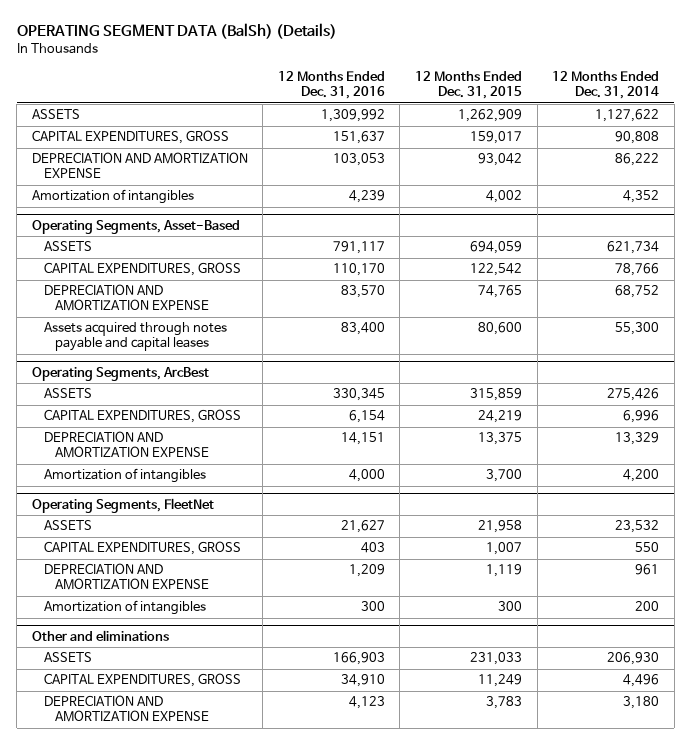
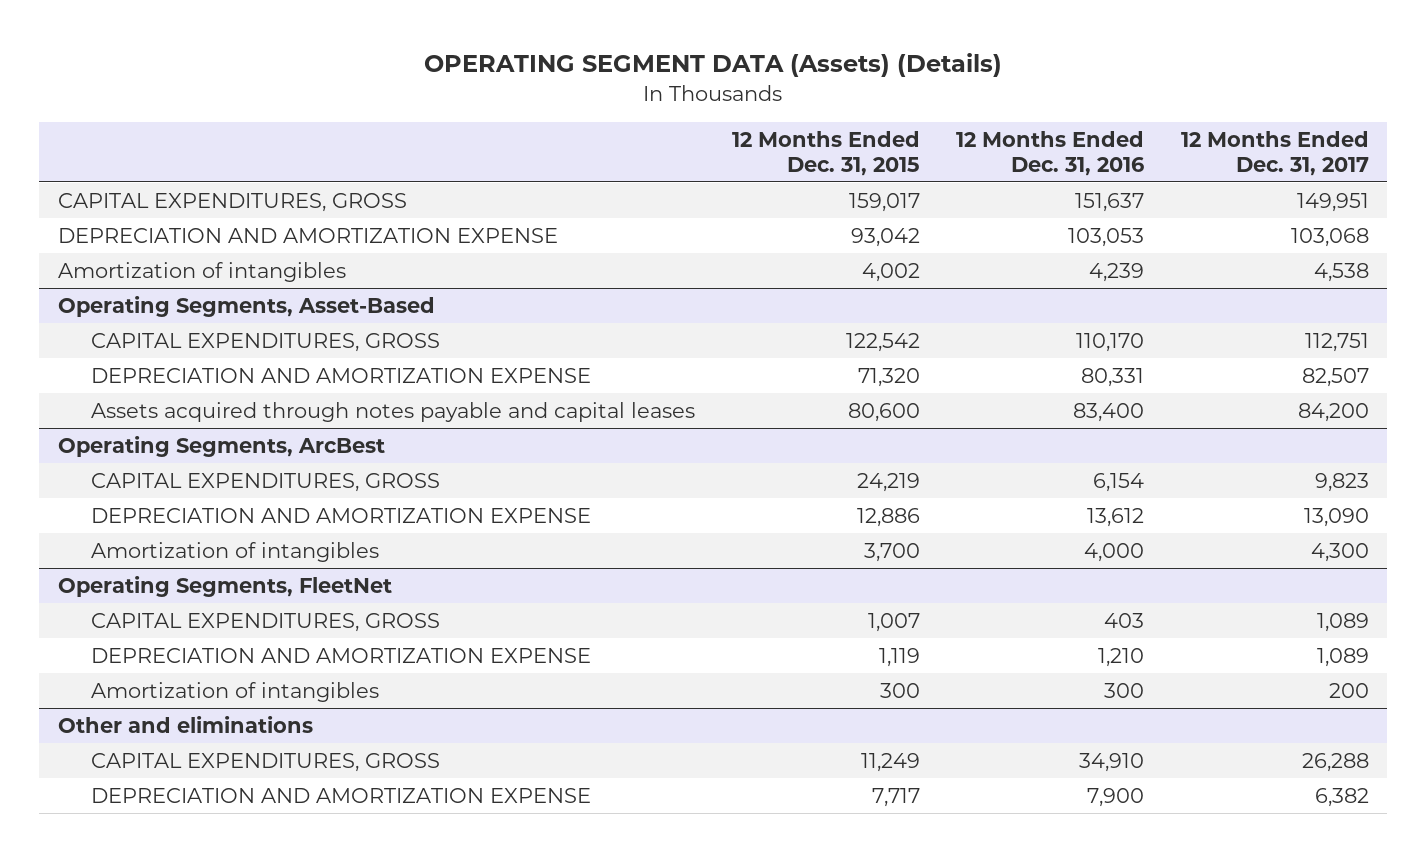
- OPERATING SEGMENT DATA (BalSh) (Details)
+ OPERATING SEGMENT DATA (Assets) (Details)
- | 12 Months Ended Dec. 31, 2016 | 12 Months Ended Dec. 31, 2015 | 12 Months Ended Dec. 31, 2014
+ | 12 Months Ended Dec. 31, 2015 | 12 Months Ended Dec. 31, 2016 | 12 Months Ended Dec. 31, 2017
- ASSETS | 1,309,992 | 1,262,909 | 1,127,622
@ Operating Segments, Asset-Based
- ASSETS | 791,117 | 694,059 | 621,734
- DEPRECIATION AND AMORTIZATION EXPENSE | 83,570 | 74,765 | 68,752
+ DEPRECIATION AND AMORTIZATION EXPENSE | 71,320 | 80,331 | 82,507
@ Operating Segments, ArcBest
- ASSETS | 330,345 | 315,859 | 275,426
- DEPRECIATION AND AMORTIZATION EXPENSE | 14,151 | 13,375 | 13,329
+ DEPRECIATION AND AMORTIZATION EXPENSE | 12,886 | 13,612 | 13,090
@ Operating Segments, FleetNet
- ASSETS | 21,627 | 21,958 | 23,532
- DEPRECIATION AND AMORTIZATION EXPENSE | 1,209 | 1,119 | 961
+ DEPRECIATION AND AMORTIZATION EXPENSE | 1,119 | 1,210 | 1,089
@ Other and eliminations
- ASSETS | 166,903 | 231,033 | 206,930
- DEPRECIATION AND AMORTIZATION EXPENSE | 4,123 | 3,783 | 3,180
+ DEPRECIATION AND AMORTIZATION EXPENSE | 7,717 | 7,900 | 6,382

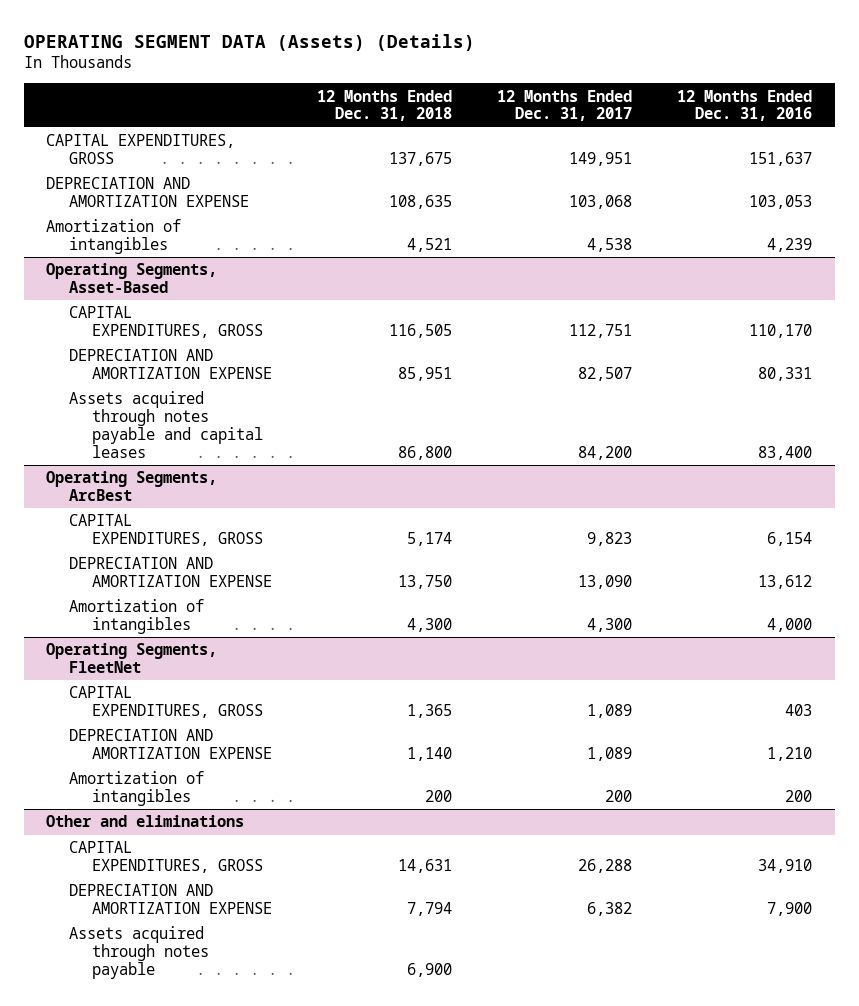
- | 12 Months Ended Dec. 31, 2015 | 12 Months Ended Dec. 31, 2016 | 12 Months Ended Dec. 31, 2017
+ | 12 Months Ended Dec. 31, 2018 | 12 Months Ended Dec. 31, 2017 | 12 Months Ended Dec. 31, 2016
@ Operating Segments, FleetNet
- Amortization of intangibles | 300 | 300 | 200
+ Amortization of intangibles | 200 | 200 | 200
@ Other and eliminations
+ Assets acquired through notes payable | 6,900 | |

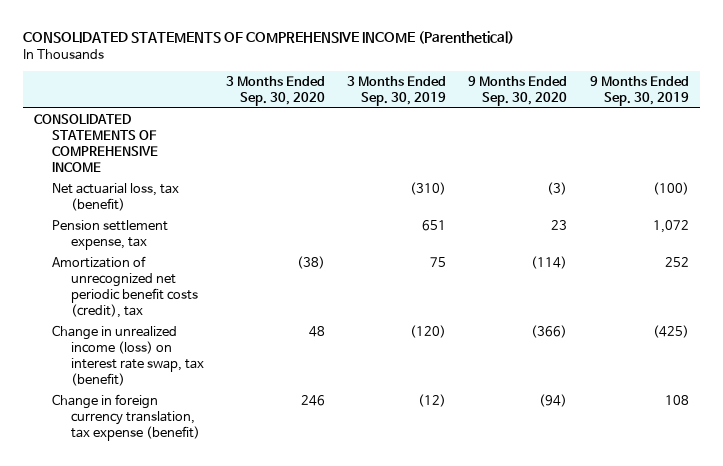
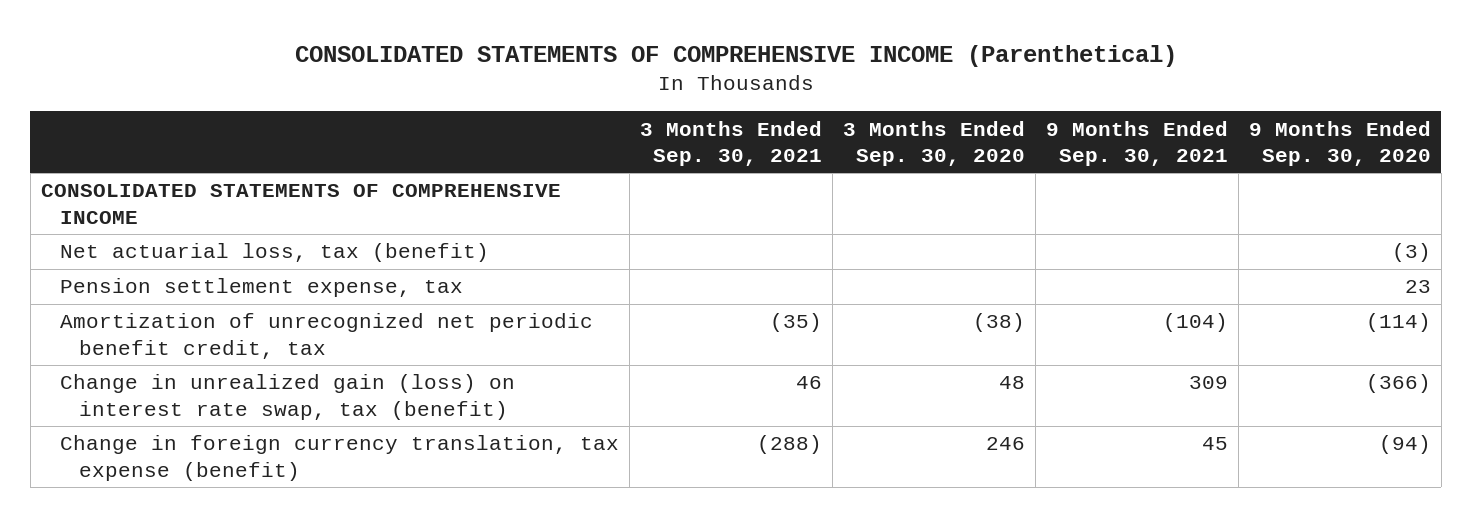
- | 3 Months Ended Sep. 30, 2020 | 3 Months Ended Sep. 30, 2019 | 9 Months Ended Sep. 30, 2020 | 9 Months Ended Sep. 30, 2019
+ | 3 Months Ended Sep. 30, 2021 | 3 Months Ended Sep. 30, 2020 | 9 Months Ended Sep. 30, 2021 | 9 Months Ended Sep. 30, 2020
- Amortization of unrecognized net periodic benefit costs (credit), tax | (38) | 75 | (114) | 252
- Change in unrealized income (loss) on interest rate swap, tax (benefit) | 48 | (120) | (366) | (425)
+ Amortization of unrecognized net periodic benefit credit, tax | (35) | (38) | (104) | (114)
+ Change in unrealized gain (loss) on interest rate swap, tax (benefit) | 46 | 48 | 309 | (366)

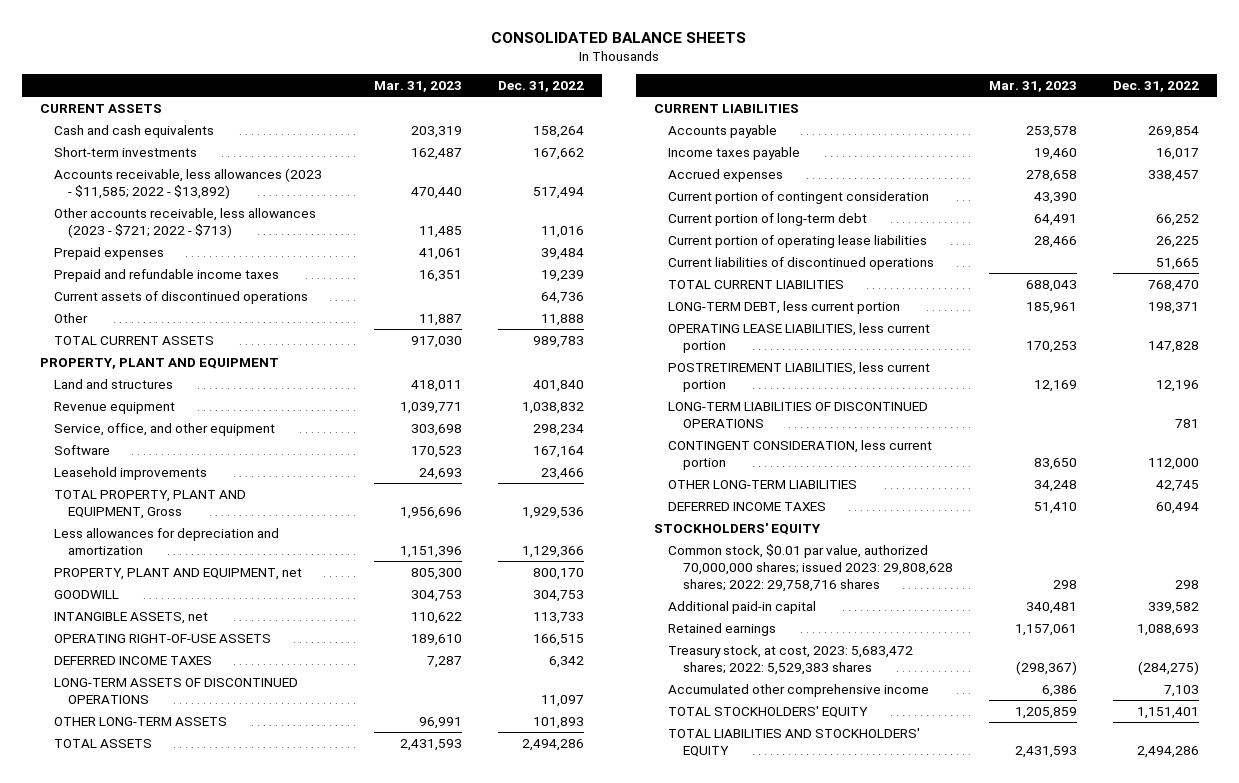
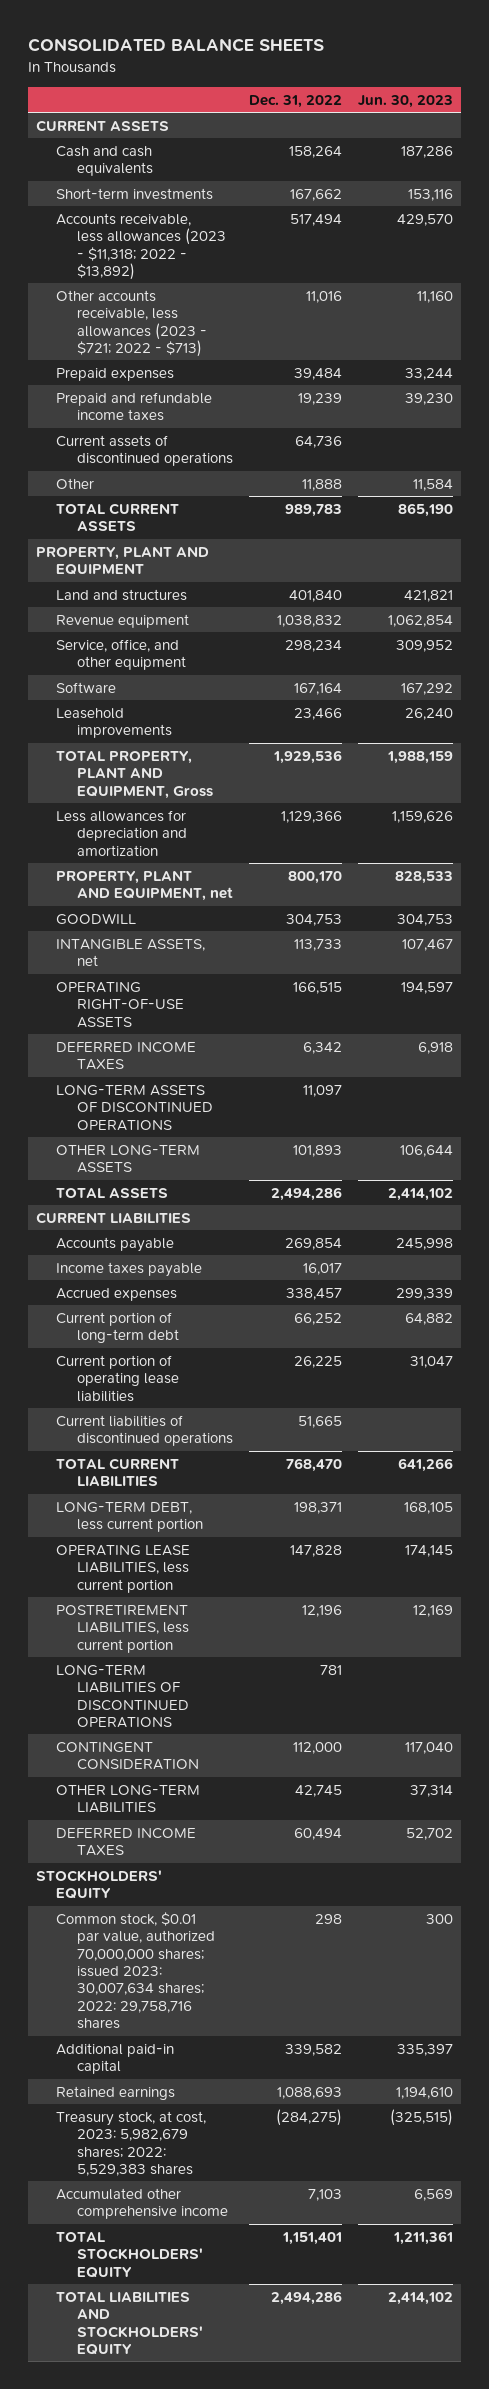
- | Mar. 31, 2023 | Dec. 31, 2022
+ | Dec. 31, 2022 | Jun. 30, 2023
- Accounts receivable, less allowances (2023 - $11,585; 2022 - $13,892) | 470,440 | 517,494
+ Accounts receivable, less allowances (2023 - $11,318; 2022 - $13,892) | 517,494 | 429,570
- Current portion of contingent consideration | 43,390 |
- CONTINGENT CONSIDERATION, less current portion | 83,650 | 112,000
+ CONTINGENT CONSIDERATION | 112,000 | 117,040
- Common stock, $0.01 par value, authorized 70,000,000 shares; issued 2023: 29,808,628 shares; 2022: 29,758,716 shares | 298 | 298
+ Common stock, $0.01 par value, authorized 70,000,000 shares; issued 2023: 30,007,634 shares; 2022: 29,758,716 shares | 298 | 300
- Treasury stock, at cost, 2023: 5,683,472 shares; 2022: 5,529,383 shares | (298,367) | (284,275)
+ Treasury stock, at cost, 2023: 5,982,679 shares; 2022: 5,529,383 shares | (284,275) | (325,515)

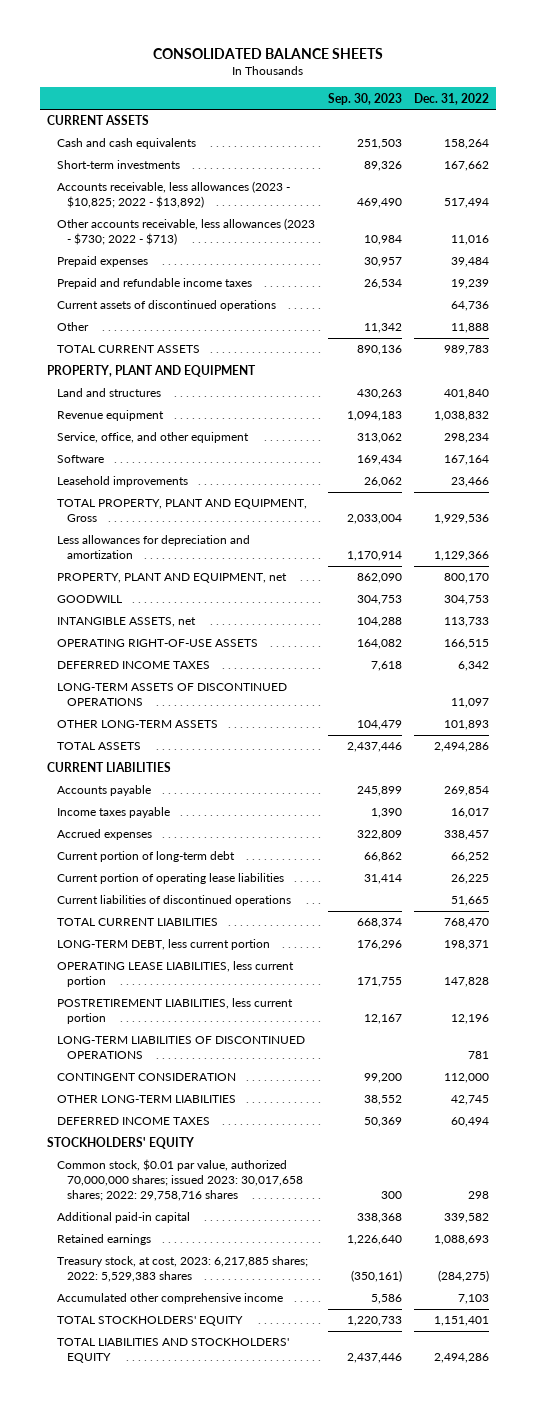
- | Dec. 31, 2022 | Jun. 30, 2023
+ | Sep. 30, 2023 | Dec. 31, 2022
- Accounts receivable, less allowances (2023 - $11,318; 2022 - $13,892) | 517,494 | 429,570
- Other accounts receivable, less allowances (2023 - $721; 2022 - $713) | 11,016 | 11,160
+ Accounts receivable, less allowances (2023 - $10,825; 2022 - $13,892) | 469,490 | 517,494
+ Other accounts receivable, less allowances (2023 - $730; 2022 - $713) | 10,984 | 11,016
- Common stock, $0.01 par value, authorized 70,000,000 shares; issued 2023: 30,007,634 shares; 2022: 29,758,716 shares | 298 | 300
+ Common stock, $0.01 par value, authorized 70,000,000 shares; issued 2023: 30,017,658 shares; 2022: 29,758,716 shares | 300 | 298
- Treasury stock, at cost, 2023: 5,982,679 shares; 2022: 5,529,383 shares | (284,275) | (325,515)
+ Treasury stock, at cost, 2023: 6,217,885 shares; 2022: 5,529,383 shares | (350,161) | (284,275)

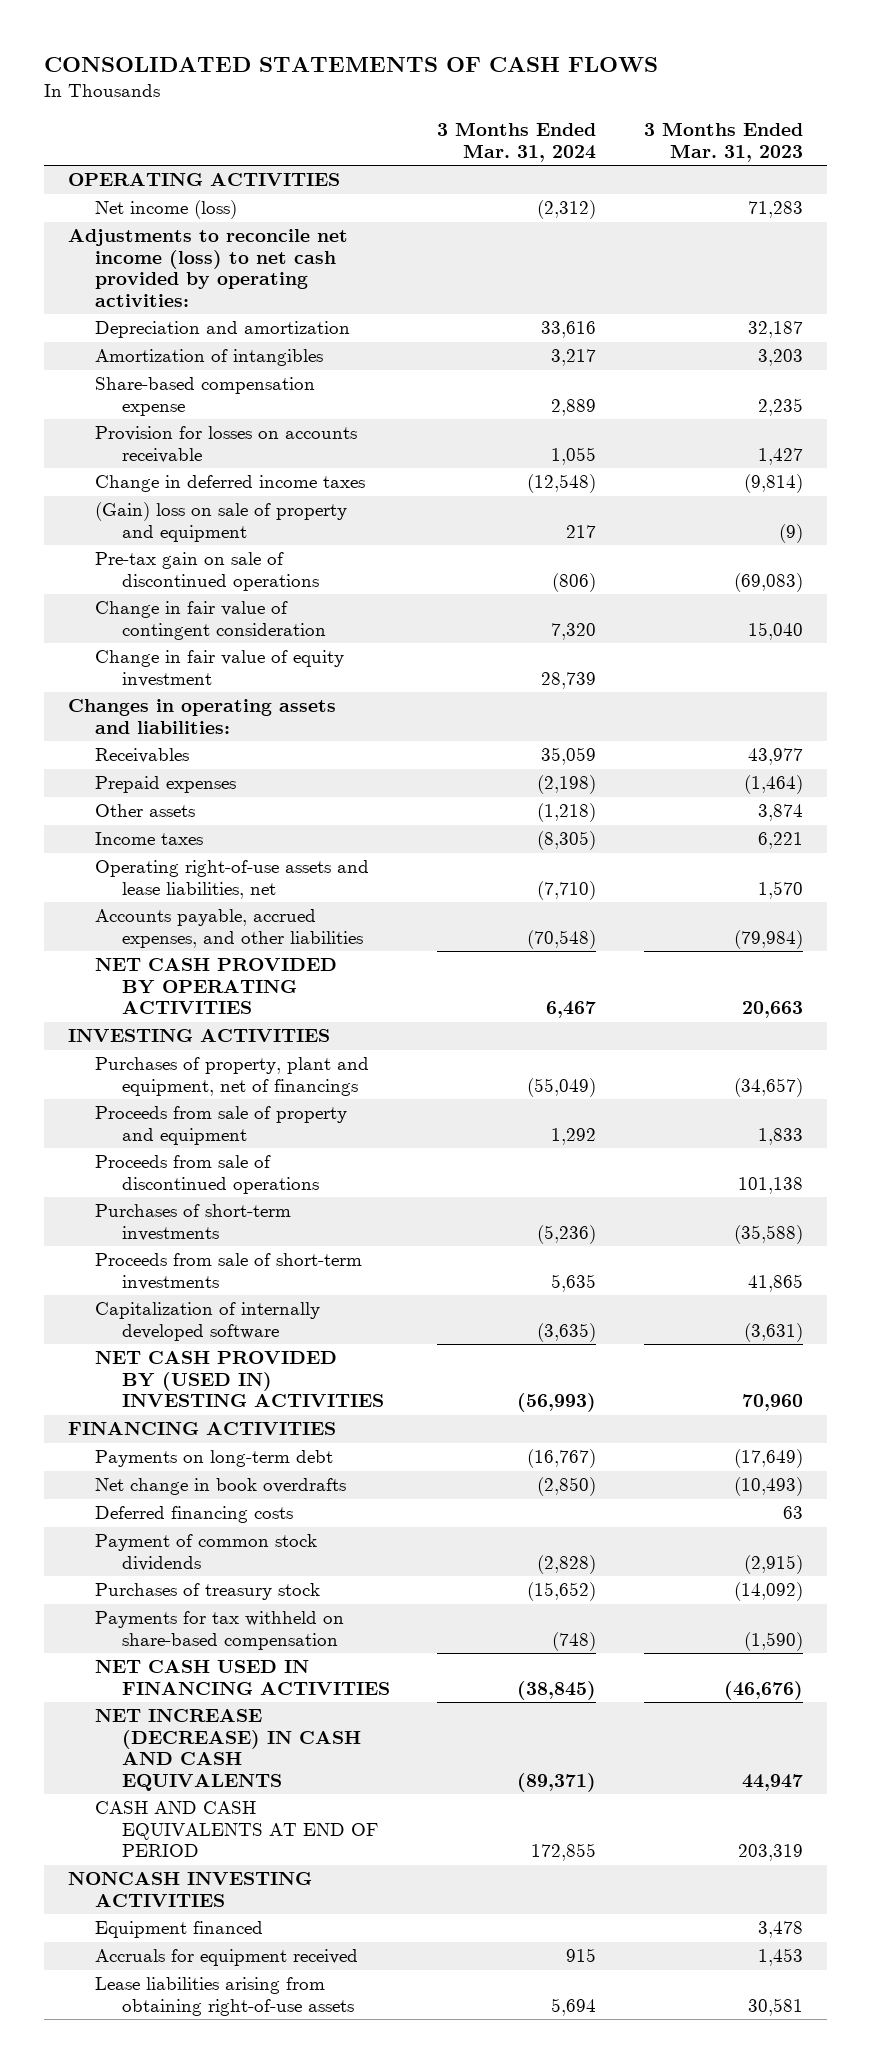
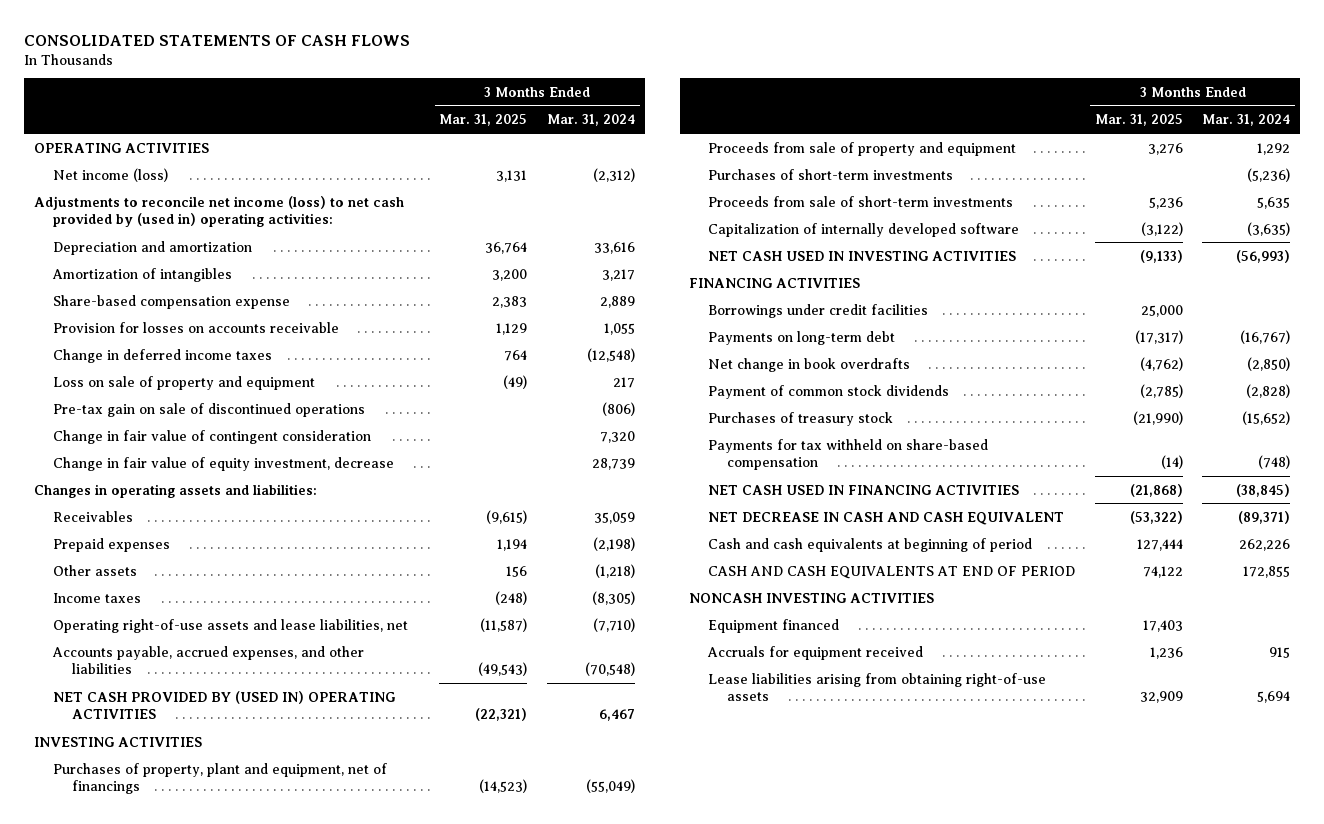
- | 3 Months Ended Mar. 31, 2024 | 3 Months Ended Mar. 31, 2023
+ | 3 Months Ended Mar. 31, 2025 | 3 Months Ended Mar. 31, 2024
- Adjustments to reconcile net income (loss) to net cash provided by operating activities:
+ Adjustments to reconcile net income (loss) to net cash provided by (used in) operating activities:
- (Gain) loss on sale of property and equipment | 217 | (9)
+ Loss on sale of property and equipment | (49) | 217
- Change in fair value of equity investment | 28,739 |
+ Change in fair value of equity investment, decrease | | 28,739
- NET CASH PROVIDED BY OPERATING ACTIVITIES | 6,467 | 20,663
+ NET CASH PROVIDED BY (USED IN) OPERATING ACTIVITIES | (22,321) | 6,467
- Proceeds from sale of discontinued operations | | 101,138
- NET CASH PROVIDED BY (USED IN) INVESTING ACTIVITIES | (56,993) | 70,960
+ NET CASH USED IN INVESTING ACTIVITIES | (9,133) | (56,993)
+ Borrowings under credit facilities | 25,000 |
- Deferred financing costs | | 63
- NET INCREASE (DECREASE) IN CASH AND CASH EQUIVALENTS | (89,371) | 44,947
+ NET DECREASE IN CASH AND CASH EQUIVALENT | (53,322) | (89,371)
+ Cash and cash equivalents at beginning of period | 127,444 | 262,226

